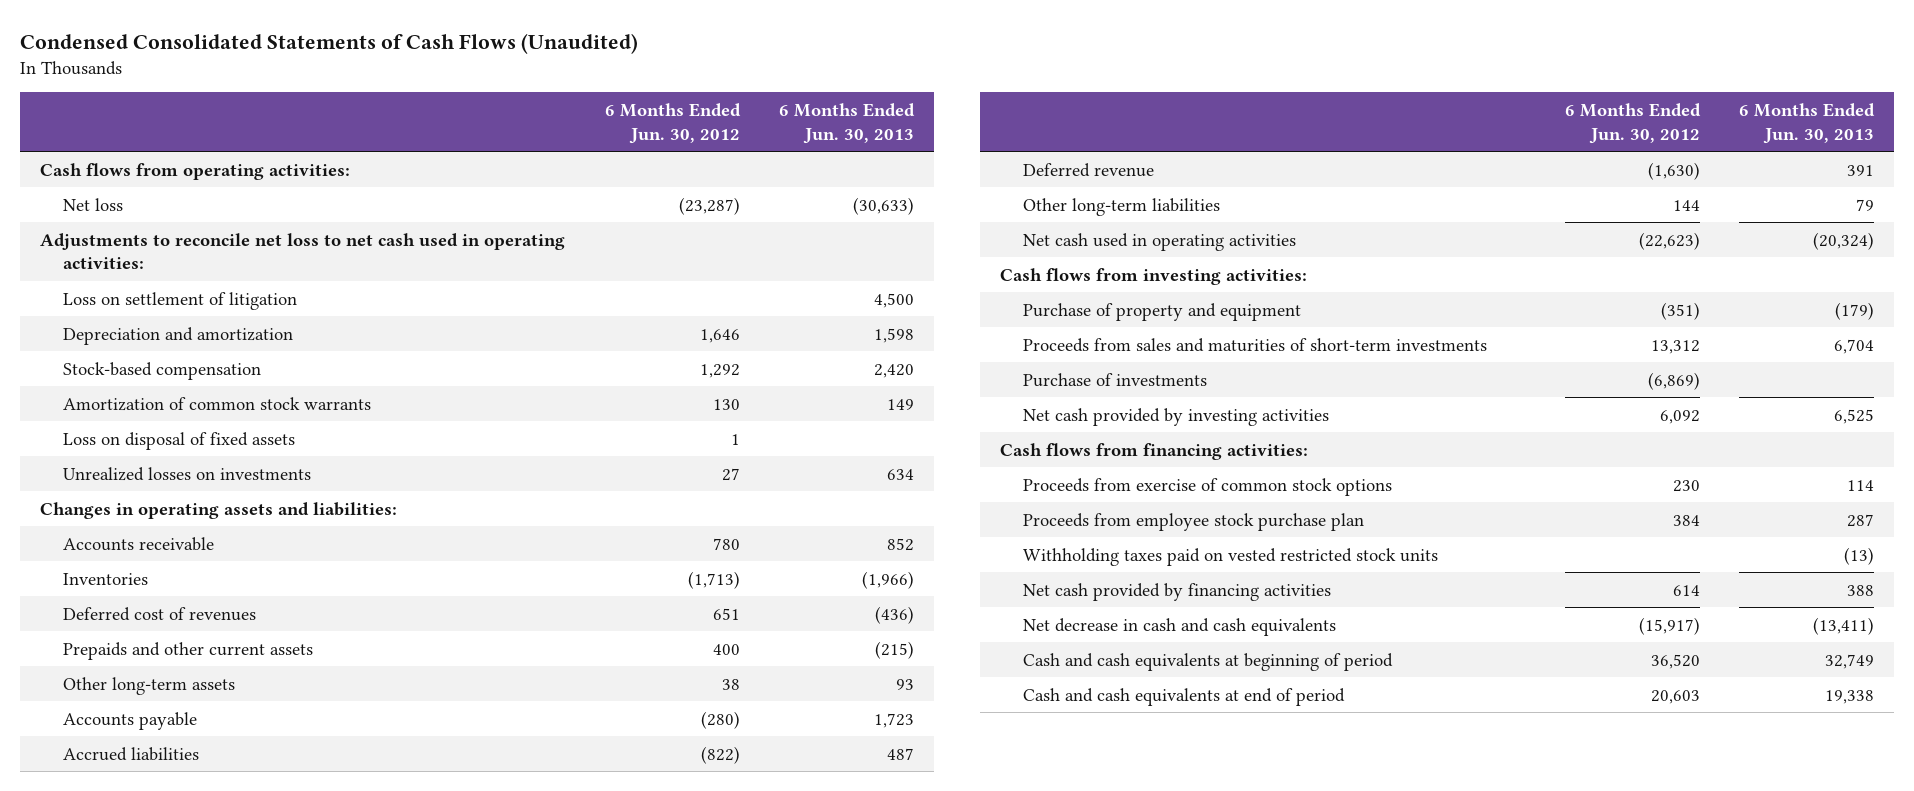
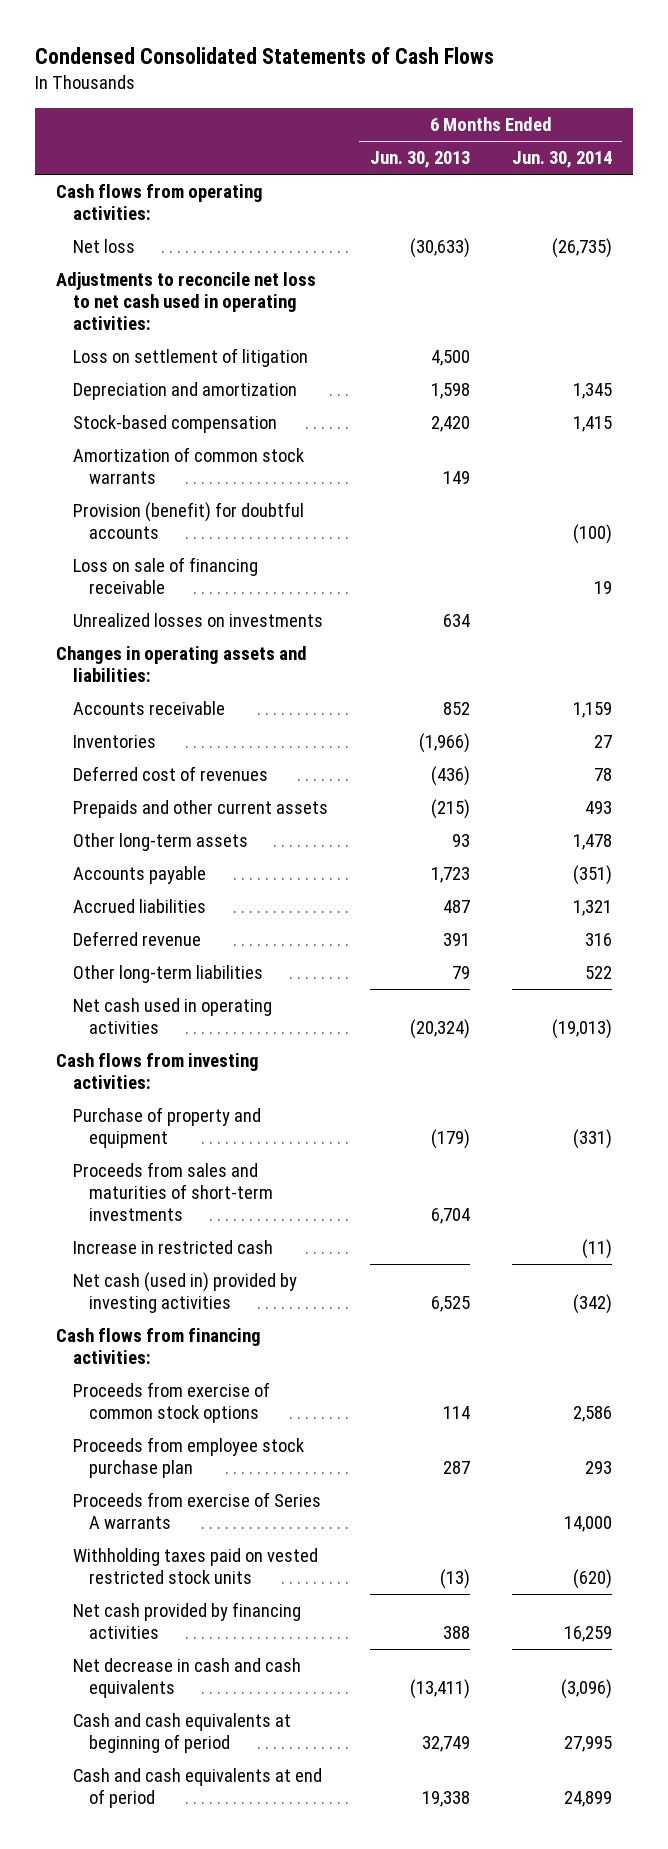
- Condensed Consolidated Statements of Cash Flows (Unaudited)
+ Condensed Consolidated Statements of Cash Flows
- | 6 Months Ended Jun. 30, 2012 | 6 Months Ended Jun. 30, 2013
+ | 6 Months Ended Jun. 30, 2013 | 6 Months Ended Jun. 30, 2014
- Loss on disposal of fixed assets | 1 |
+ Provision (benefit) for doubtful accounts | | (100)
+ Loss on sale of financing receivable | | 19
- Purchase of investments | (6,869) |
- Net cash provided by investing activities | 6,092 | 6,525
+ Increase in restricted cash | | (11)
+ Net cash (used in) provided by investing activities | 6,525 | (342)
+ Proceeds from exercise of Series A warrants | | 14,000

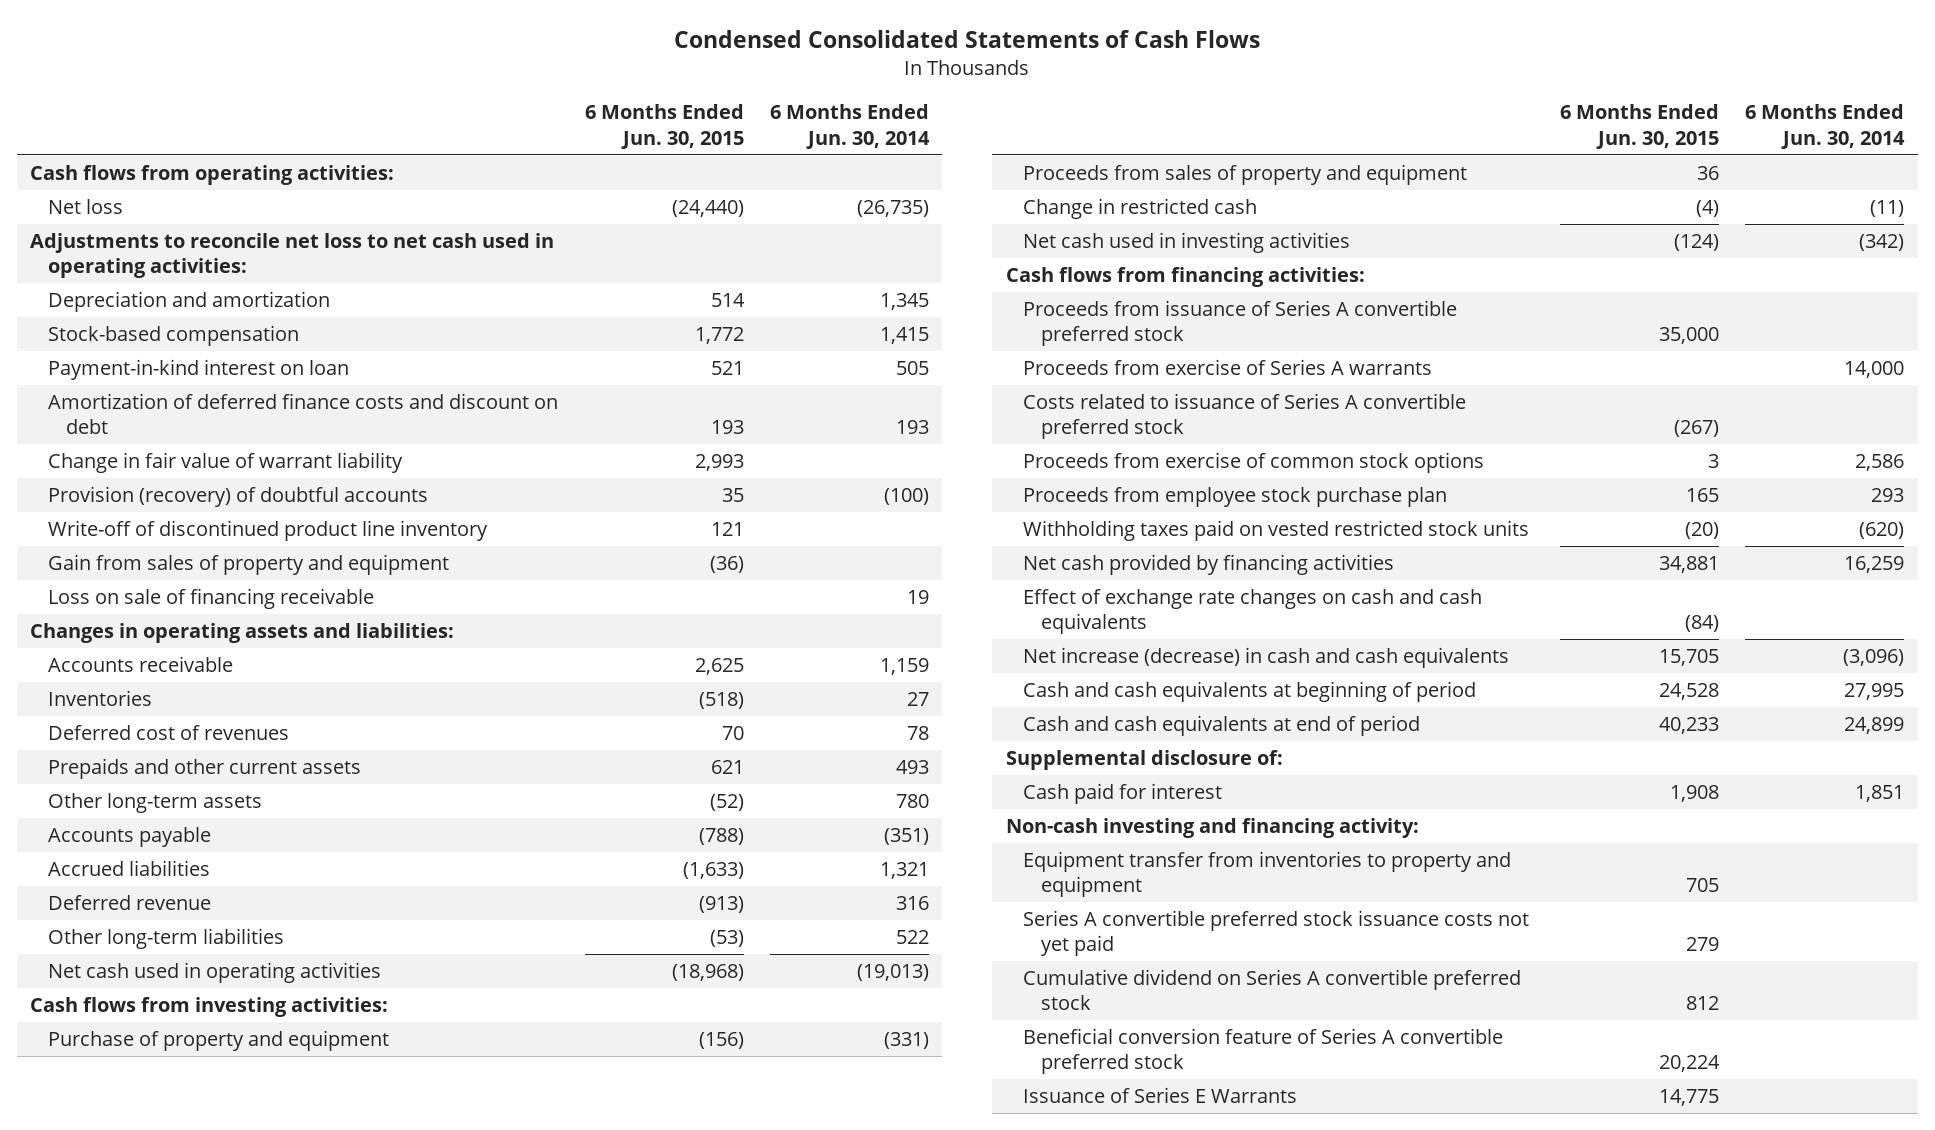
- | 6 Months Ended Jun. 30, 2013 | 6 Months Ended Jun. 30, 2014
+ | 6 Months Ended Jun. 30, 2015 | 6 Months Ended Jun. 30, 2014
- Loss on settlement of litigation | 4,500 |
- Amortization of common stock warrants | 149 |
- Provision (benefit) for doubtful accounts | | (100)
+ Payment-in-kind interest on loan | 521 | 505
+ Amortization of deferred finance costs and discount on debt | 193 | 193
+ Change in fair value of warrant liability | 2,993 |
+ Provision (recovery) of doubtful accounts | 35 | (100)
+ Write-off of discontinued product line inventory | 121 |
+ Gain from sales of property and equipment | (36) |
- Unrealized losses on investments | 634 |
- Other long-term assets | 93 | 1,478
+ Other long-term assets | (52) | 780
- Proceeds from sales and maturities of short-term investments | 6,704 |
- Increase in restricted cash | | (11)
- Net cash (used in) provided by investing activities | 6,525 | (342)
+ Proceeds from sales of property and equipment | 36 |
+ Change in restricted cash | (4) | (11)
+ Net cash used in investing activities | (124) | (342)
+ Proceeds from issuance of Series A convertible preferred stock | 35,000 |
moved up: Proceeds from exercise of Series A warrants | | 14,000
+ Costs related to issuance of Series A convertible preferred stock | (267) |
- Net decrease in cash and cash equivalents | (13,411) | (3,096)
+ Effect of exchange rate changes on cash and cash equivalents | (84) |
+ Net increase (decrease) in cash and cash equivalents | 15,705 | (3,096)
+ Supplemental disclosure of:
+ Cash paid for interest | 1,908 | 1,851
+ Non-cash investing and financing activity:
+ Equipment transfer from inventories to property and equipment | 705 |
+ Series A convertible preferred stock issuance costs not yet paid | 279 |
+ Cumulative dividend on Series A convertible preferred stock | 812 |
+ Beneficial conversion feature of Series A convertible preferred stock | 20,224 |
+ Issuance of Series E Warrants | 14,775 |

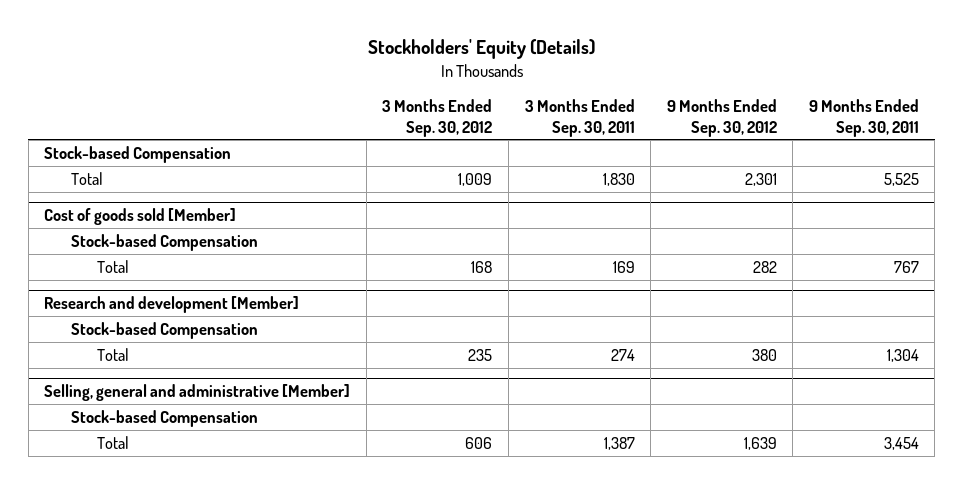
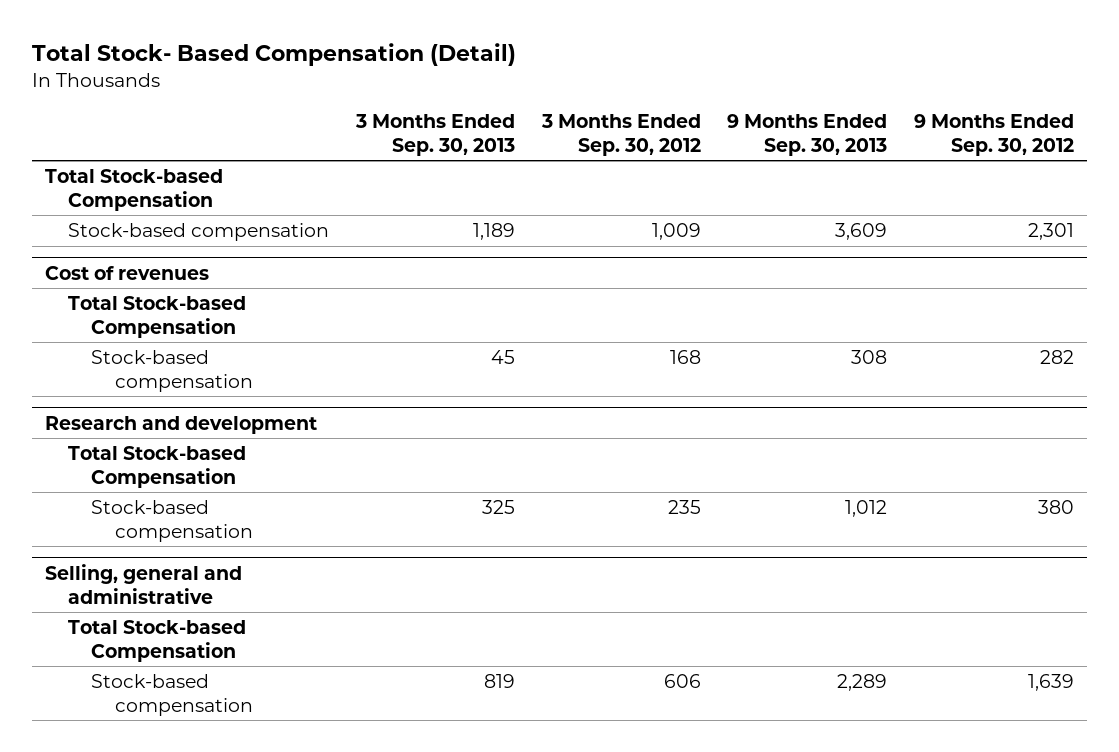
- Stockholders' Equity (Details)
+ Total Stock- Based Compensation (Detail)
- | 3 Months Ended Sep. 30, 2012 | 3 Months Ended Sep. 30, 2011 | 9 Months Ended Sep. 30, 2012 | 9 Months Ended Sep. 30, 2011
+ | 3 Months Ended Sep. 30, 2013 | 3 Months Ended Sep. 30, 2012 | 9 Months Ended Sep. 30, 2013 | 9 Months Ended Sep. 30, 2012
- Stock-based Compensation
- Total | 1,009 | 1,830 | 2,301 | 5,525
- Cost of goods sold [Member]
- Stock-based Compensation
- Total | 168 | 169 | 282 | 767
- Research and development [Member]
- Stock-based Compensation
- Total | 235 | 274 | 380 | 1,304
- Selling, general and administrative [Member]
- Stock-based Compensation
- Total | 606 | 1,387 | 1,639 | 3,454
+ Total Stock-based Compensation
+ Stock-based compensation | 1,189 | 1,009 | 3,609 | 2,301
+ Cost of revenues
+ Total Stock-based Compensation
+ Stock-based compensation | 45 | 168 | 308 | 282
+ Research and development
+ Total Stock-based Compensation
+ Stock-based compensation | 325 | 235 | 1,012 | 380
+ Selling, general and administrative
+ Total Stock-based Compensation
+ Stock-based compensation | 819 | 606 | 2,289 | 1,639

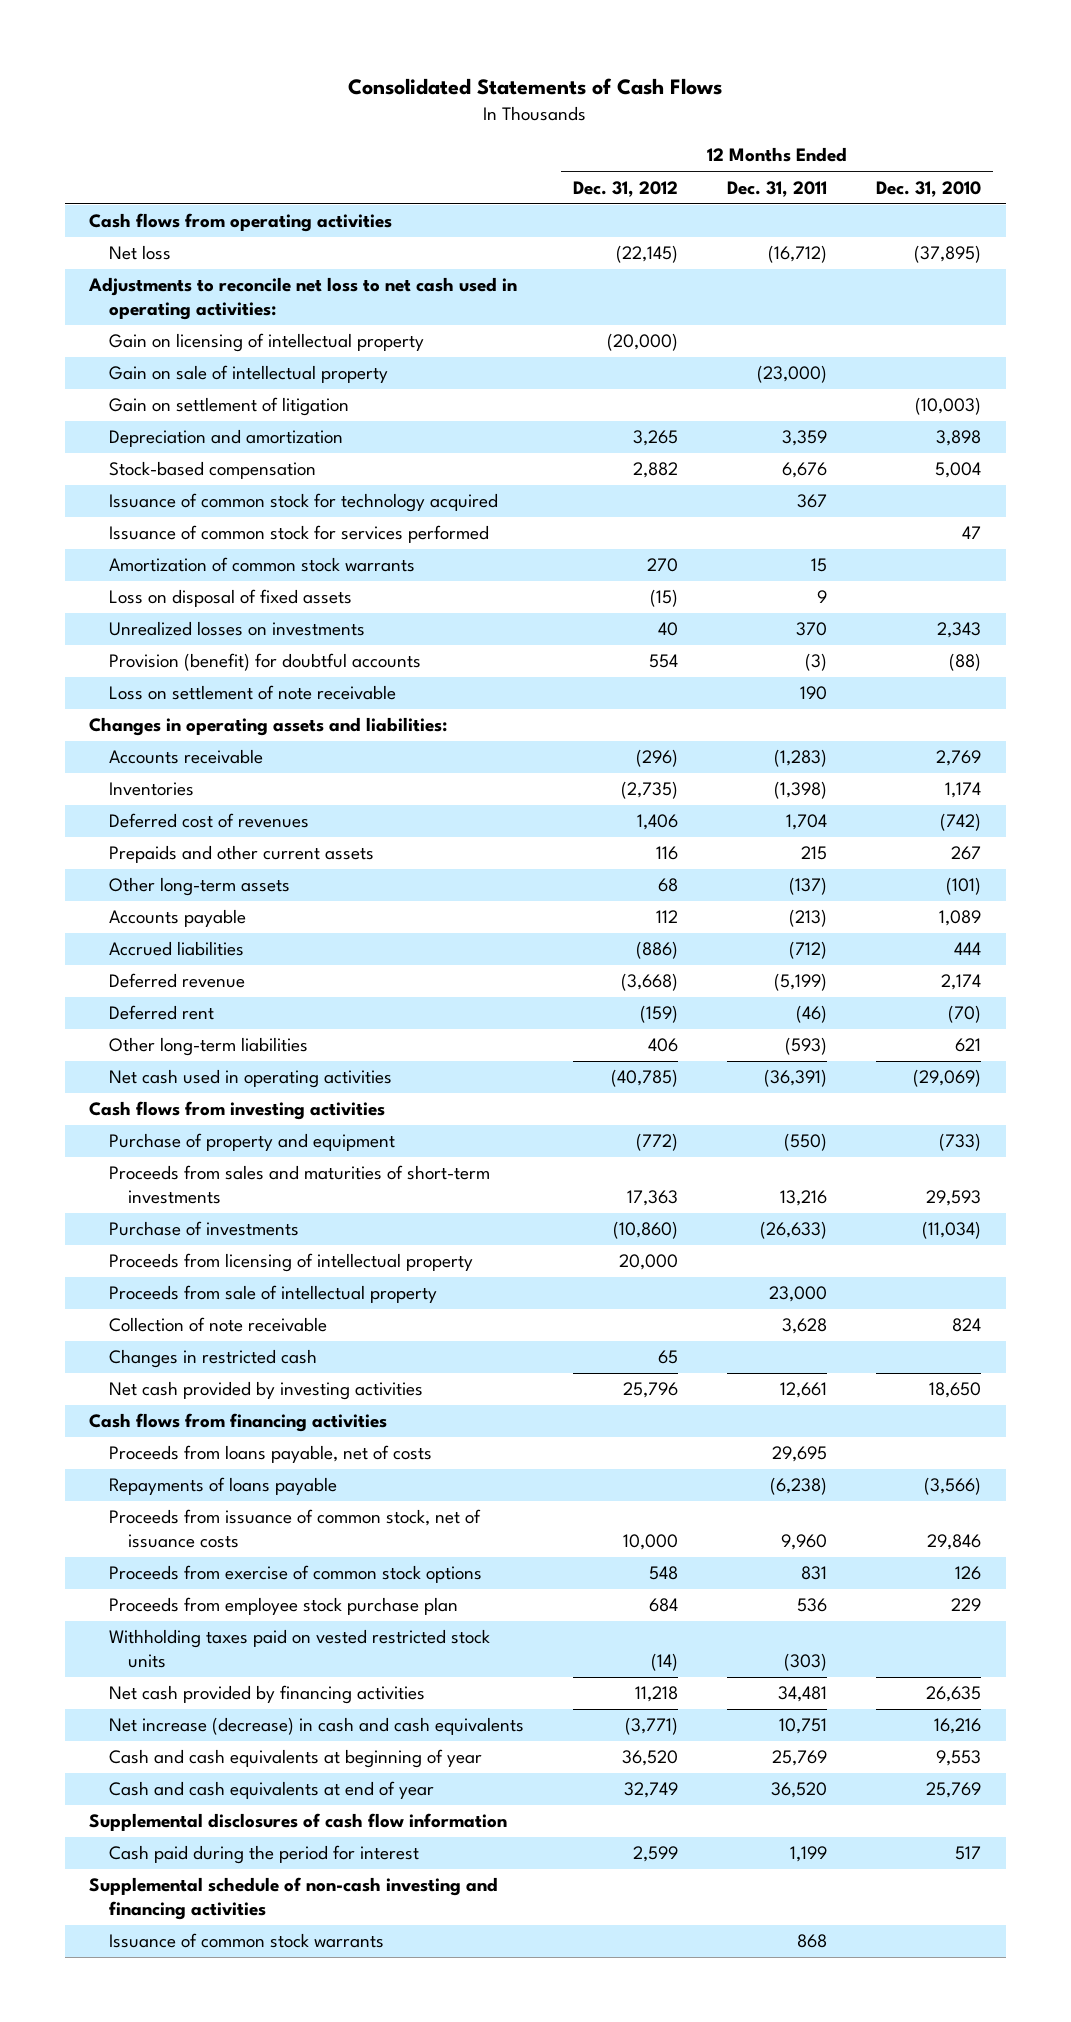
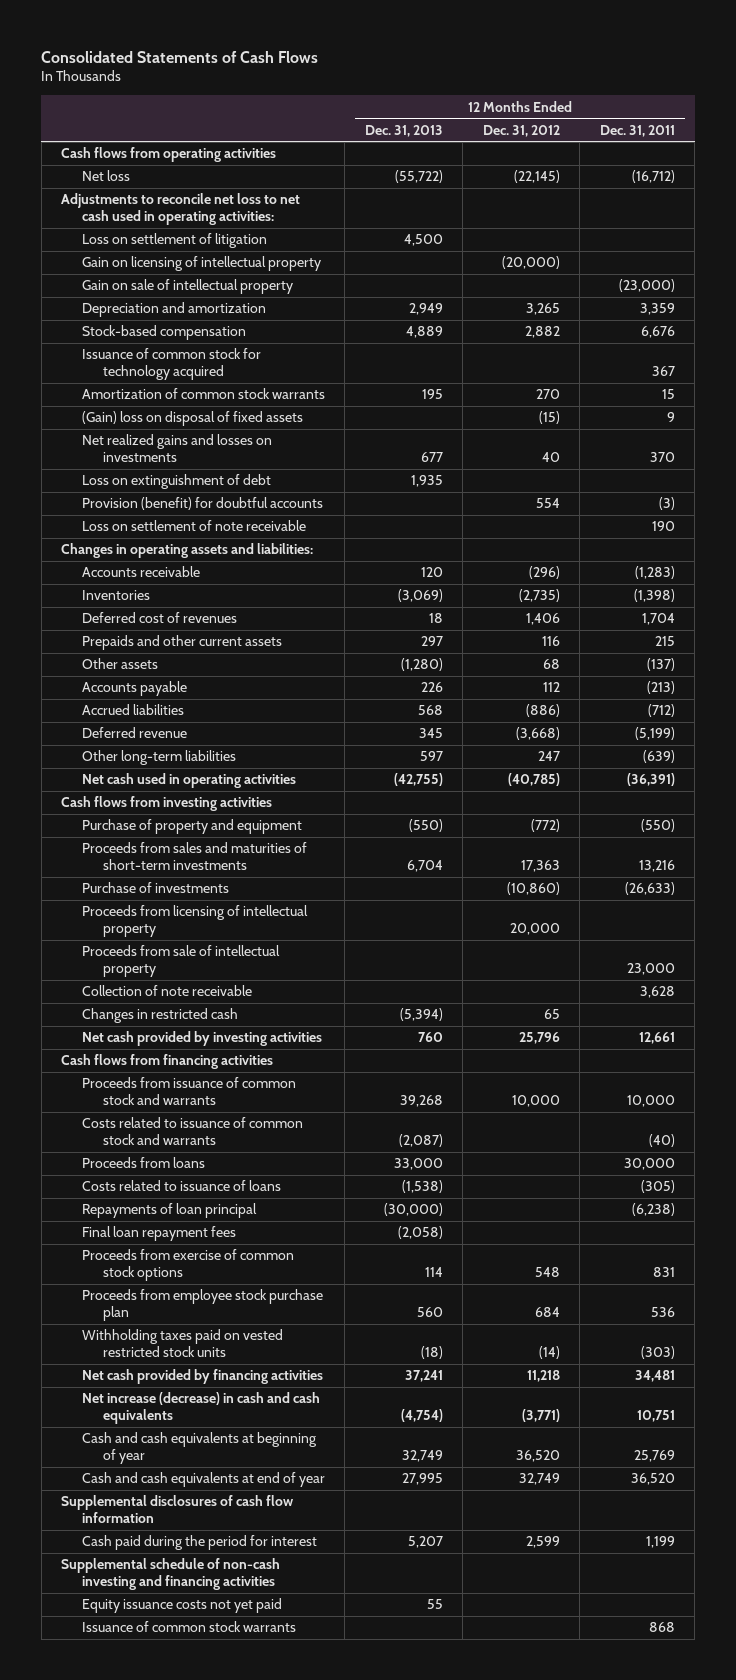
- | 12 Months Ended Dec. 31, 2012 | 12 Months Ended Dec. 31, 2011 | 12 Months Ended Dec. 31, 2010
+ | 12 Months Ended Dec. 31, 2013 | 12 Months Ended Dec. 31, 2012 | 12 Months Ended Dec. 31, 2011
+ Loss on settlement of litigation | 4,500 | |
- Gain on settlement of litigation | | | (10,003)
- Issuance of common stock for services performed | | | 47
- Loss on disposal of fixed assets | (15) | 9 |
- Unrealized losses on investments | 40 | 370 | 2,343
+ (Gain) loss on disposal of fixed assets | | (15) | 9
+ Net realized gains and losses on investments | 677 | 40 | 370
+ Loss on extinguishment of debt | 1,935 | |
- Other long-term assets | 68 | (137) | (101)
+ Other assets | (1,280) | 68 | (137)
- Deferred rent | (159) | (46) | (70)
- Other long-term liabilities | 406 | (593) | 621
+ Other long-term liabilities | 597 | 247 | (639)
- Proceeds from loans payable, net of costs | | 29,695 |
- Repayments of loans payable | | (6,238) | (3,566)
- Proceeds from issuance of common stock, net of issuance costs | 10,000 | 9,960 | 29,846
+ Proceeds from issuance of common stock and warrants | 39,268 | 10,000 | 10,000
+ Costs related to issuance of common stock and warrants | (2,087) | | (40)
+ Proceeds from loans | 33,000 | | 30,000
+ Costs related to issuance of loans | (1,538) | | (305)
+ Repayments of loan principal | (30,000) | | (6,238)
+ Final loan repayment fees | (2,058) | |
+ Equity issuance costs not yet paid | 55 | |

